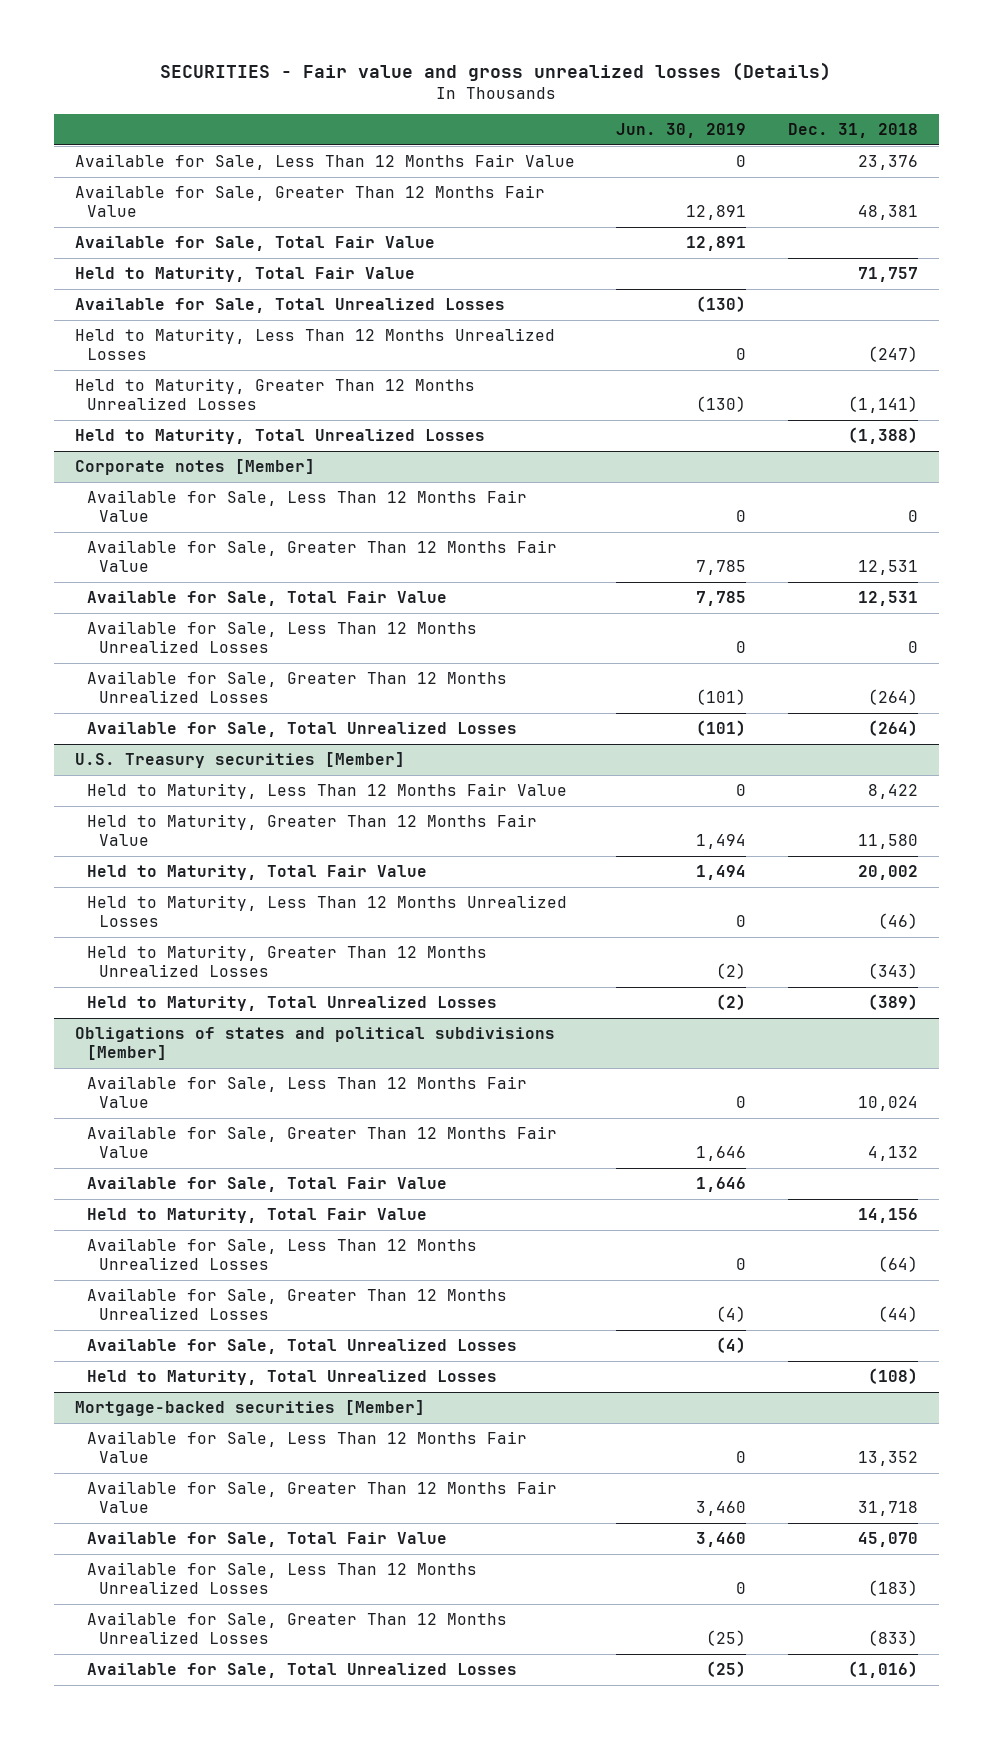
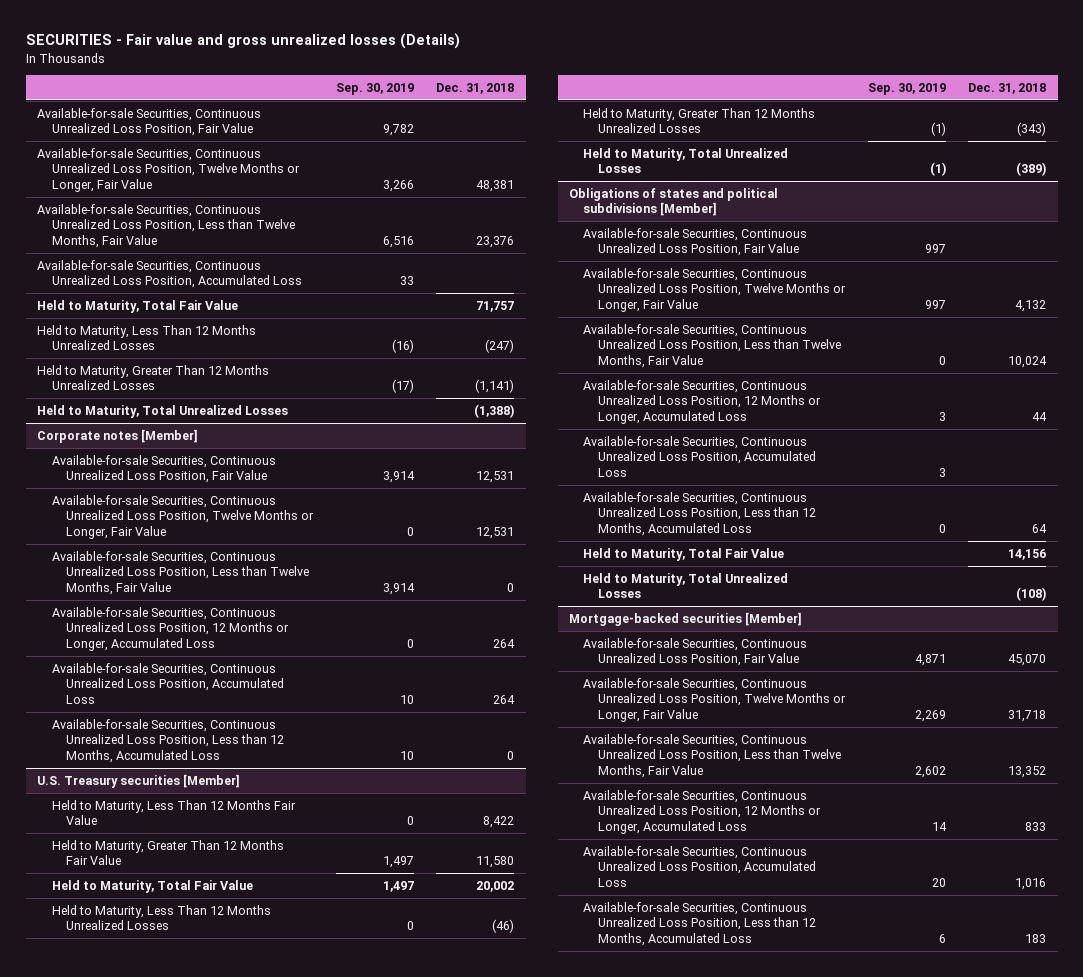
- | Jun. 30, 2019 | Dec. 31, 2018
+ | Sep. 30, 2019 | Dec. 31, 2018
- Available for Sale, Less Than 12 Months Fair Value | 0 | 23,376
- Available for Sale, Greater Than 12 Months Fair Value | 12,891 | 48,381
- Available for Sale, Total Fair Value | 12,891 |
+ Available-for-sale Securities, Continuous Unrealized Loss Position, Fair Value | 9,782 |
+ Available-for-sale Securities, Continuous Unrealized Loss Position, Twelve Months or Longer, Fair Value | 3,266 | 48,381
+ Available-for-sale Securities, Continuous Unrealized Loss Position, Less than Twelve Months, Fair Value | 6,516 | 23,376
+ Available-for-sale Securities, Continuous Unrealized Loss Position, Accumulated Loss | 33 |
- Available for Sale, Total Unrealized Losses | (130) |
@ Corporate notes [Member]
- Available for Sale, Less Than 12 Months Fair Value | 0 | 0
- Available for Sale, Greater Than 12 Months Fair Value | 7,785 | 12,531
- Available for Sale, Total Fair Value | 7,785 | 12,531
- Available for Sale, Less Than 12 Months Unrealized Losses | 0 | 0
- Available for Sale, Greater Than 12 Months Unrealized Losses | (101) | (264)
- Available for Sale, Total Unrealized Losses | (101) | (264)
+ Available-for-sale Securities, Continuous Unrealized Loss Position, Fair Value | 3,914 | 12,531
+ Available-for-sale Securities, Continuous Unrealized Loss Position, Twelve Months or Longer, Fair Value | 0 | 12,531
+ Available-for-sale Securities, Continuous Unrealized Loss Position, Less than Twelve Months, Fair Value | 3,914 | 0
+ Available-for-sale Securities, Continuous Unrealized Loss Position, 12 Months or Longer, Accumulated Loss | 0 | 264
+ Available-for-sale Securities, Continuous Unrealized Loss Position, Accumulated Loss | 10 | 264
+ Available-for-sale Securities, Continuous Unrealized Loss Position, Less than 12 Months, Accumulated Loss | 10 | 0
@ Obligations of states and political subdivisions [Member]
- Available for Sale, Less Than 12 Months Fair Value | 0 | 10,024
- Available for Sale, Greater Than 12 Months Fair Value | 1,646 | 4,132
- Available for Sale, Total Fair Value | 1,646 |
+ Available-for-sale Securities, Continuous Unrealized Loss Position, Fair Value | 997 |
+ Available-for-sale Securities, Continuous Unrealized Loss Position, Twelve Months or Longer, Fair Value | 997 | 4,132
+ Available-for-sale Securities, Continuous Unrealized Loss Position, Less than Twelve Months, Fair Value | 0 | 10,024
+ Available-for-sale Securities, Continuous Unrealized Loss Position, 12 Months or Longer, Accumulated Loss | 3 | 44
+ Available-for-sale Securities, Continuous Unrealized Loss Position, Accumulated Loss | 3 |
+ Available-for-sale Securities, Continuous Unrealized Loss Position, Less than 12 Months, Accumulated Loss | 0 | 64
- Available for Sale, Less Than 12 Months Unrealized Losses | 0 | (64)
- Available for Sale, Greater Than 12 Months Unrealized Losses | (4) | (44)
- Available for Sale, Total Unrealized Losses | (4) |
@ Mortgage-backed securities [Member]
- Available for Sale, Less Than 12 Months Fair Value | 0 | 13,352
- Available for Sale, Greater Than 12 Months Fair Value | 3,460 | 31,718
- Available for Sale, Total Fair Value | 3,460 | 45,070
- Available for Sale, Less Than 12 Months Unrealized Losses | 0 | (183)
- Available for Sale, Greater Than 12 Months Unrealized Losses | (25) | (833)
- Available for Sale, Total Unrealized Losses | (25) | (1,016)
+ Available-for-sale Securities, Continuous Unrealized Loss Position, Fair Value | 4,871 | 45,070
+ Available-for-sale Securities, Continuous Unrealized Loss Position, Twelve Months or Longer, Fair Value | 2,269 | 31,718
+ Available-for-sale Securities, Continuous Unrealized Loss Position, Less than Twelve Months, Fair Value | 2,602 | 13,352
+ Available-for-sale Securities, Continuous Unrealized Loss Position, 12 Months or Longer, Accumulated Loss | 14 | 833
+ Available-for-sale Securities, Continuous Unrealized Loss Position, Accumulated Loss | 20 | 1,016
+ Available-for-sale Securities, Continuous Unrealized Loss Position, Less than 12 Months, Accumulated Loss | 6 | 183

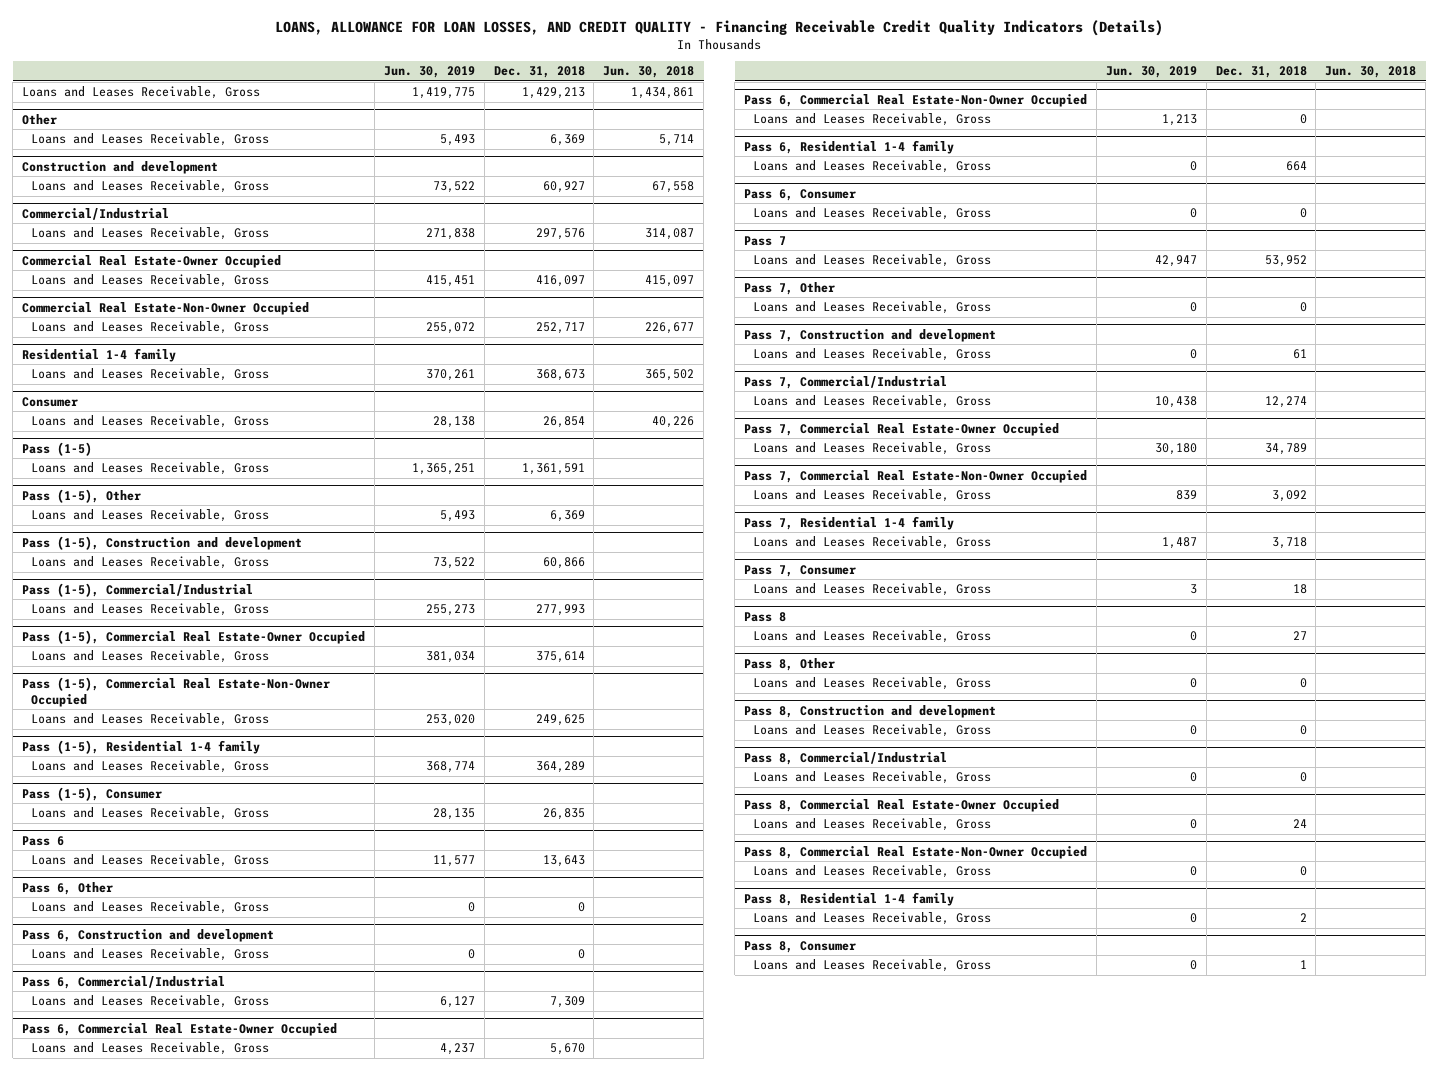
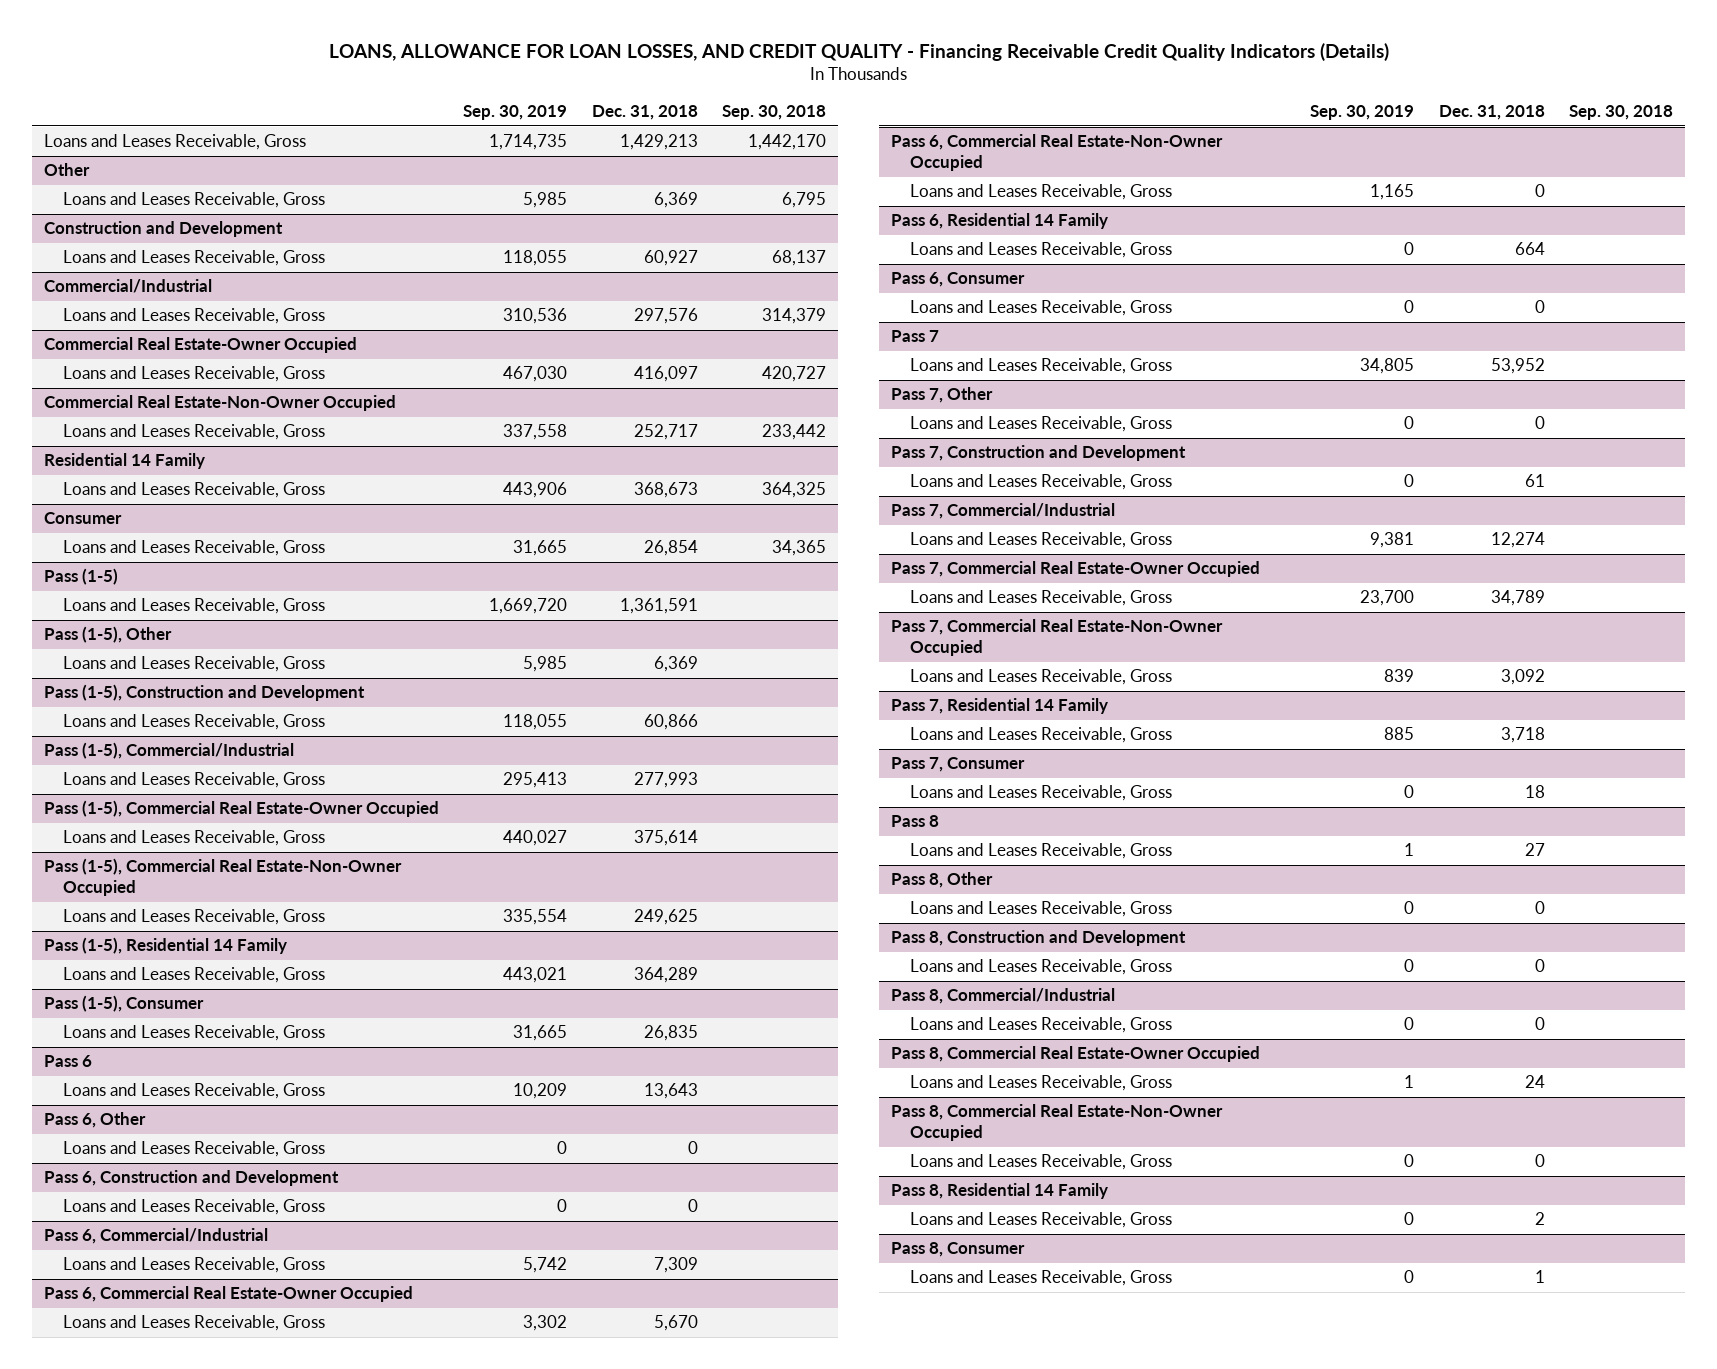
- | Jun. 30, 2019 | Dec. 31, 2018 | Jun. 30, 2018
+ | Sep. 30, 2019 | Dec. 31, 2018 | Sep. 30, 2018
- Construction and development
+ Construction and Development
- Residential 1-4 family
+ Residential 14 Family
- Pass (1-5), Construction and development
+ Pass (1-5), Construction and Development
- Pass (1-5), Residential 1-4 family
+ Pass (1-5), Residential 14 Family
- Pass 6, Construction and development
+ Pass 6, Construction and Development
- Pass 6, Residential 1-4 family
+ Pass 6, Residential 14 Family
- Pass 7, Construction and development
+ Pass 7, Construction and Development
- Pass 7, Residential 1-4 family
+ Pass 7, Residential 14 Family
- Pass 8, Construction and development
+ Pass 8, Construction and Development
- Pass 8, Residential 1-4 family
+ Pass 8, Residential 14 Family

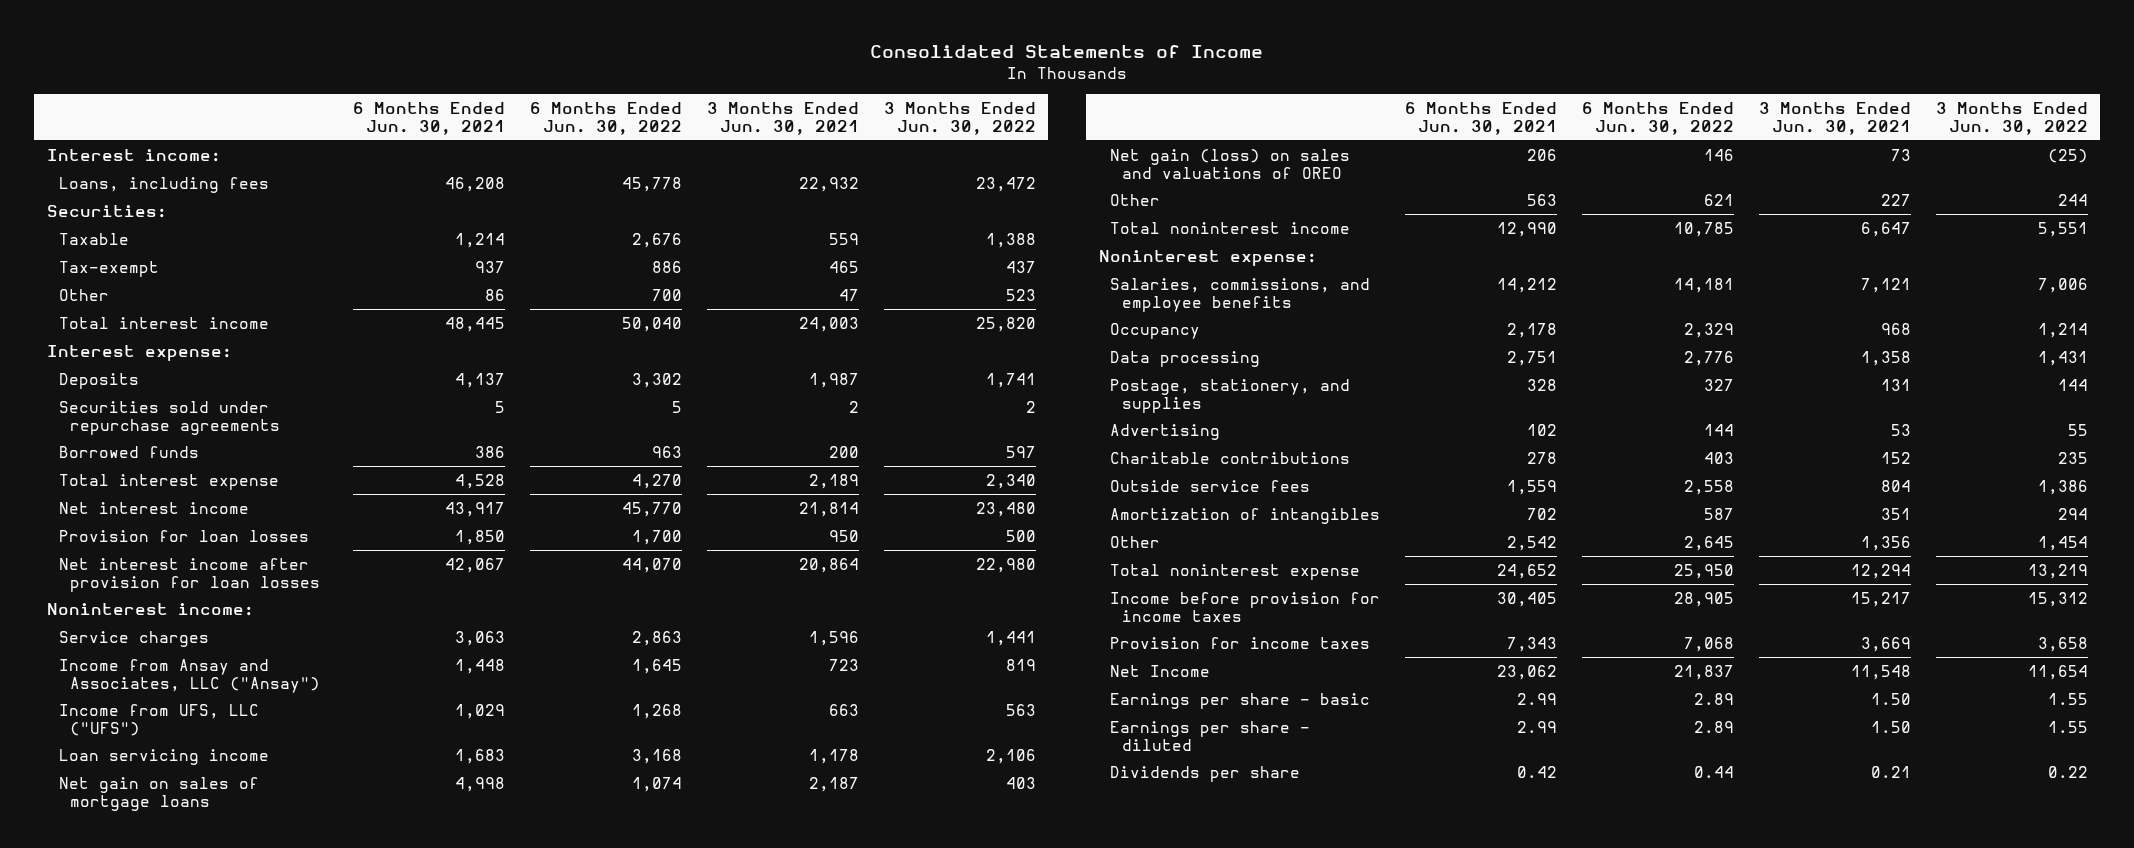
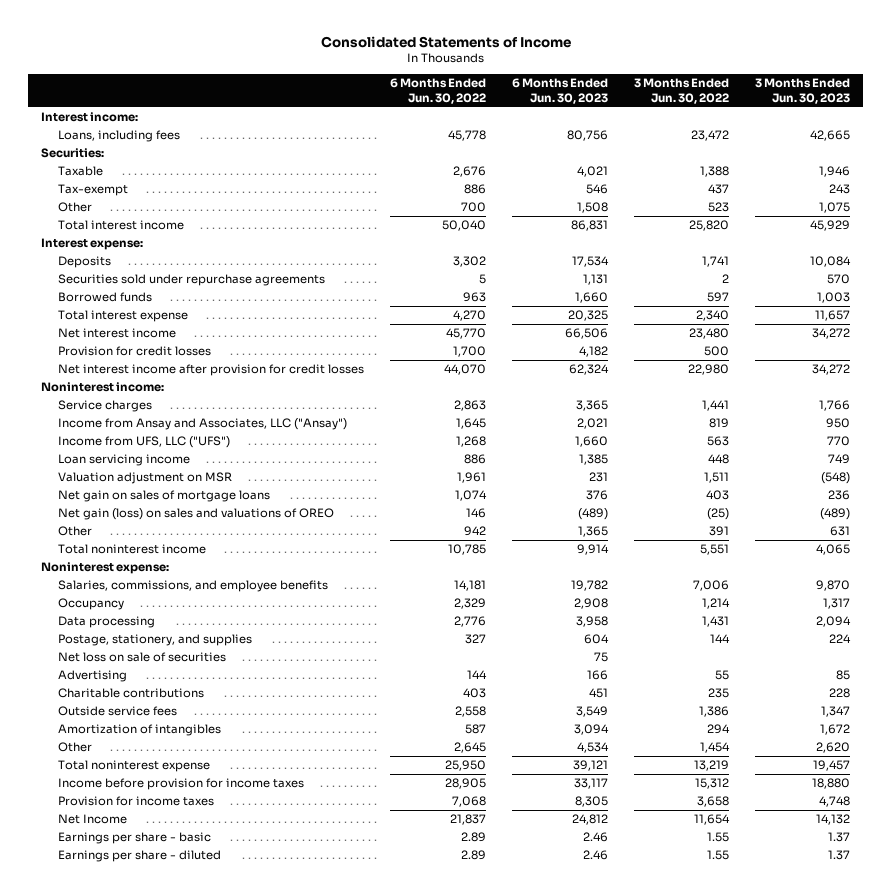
- | 6 Months Ended Jun. 30, 2021 | 6 Months Ended Jun. 30, 2022 | 3 Months Ended Jun. 30, 2021 | 3 Months Ended Jun. 30, 2022
+ | 6 Months Ended Jun. 30, 2022 | 6 Months Ended Jun. 30, 2023 | 3 Months Ended Jun. 30, 2022 | 3 Months Ended Jun. 30, 2023
- Provision for loan losses | 1,850 | 1,700 | 950 | 500
- Net interest income after provision for loan losses | 42,067 | 44,070 | 20,864 | 22,980
+ Provision for credit losses | 1,700 | 4,182 | 500 |
+ Net interest income after provision for credit losses | 44,070 | 62,324 | 22,980 | 34,272
- Loan servicing income | 1,683 | 3,168 | 1,178 | 2,106
+ Loan servicing income | 886 | 1,385 | 448 | 749
+ Valuation adjustment on MSR | 1,961 | 231 | 1,511 | (548)
- Other | 563 | 621 | 227 | 244
+ Other | 942 | 1,365 | 391 | 631
+ Net loss on sale of securities | | 75 | |
- Dividends per share | 0.42 | 0.44 | 0.21 | 0.22

